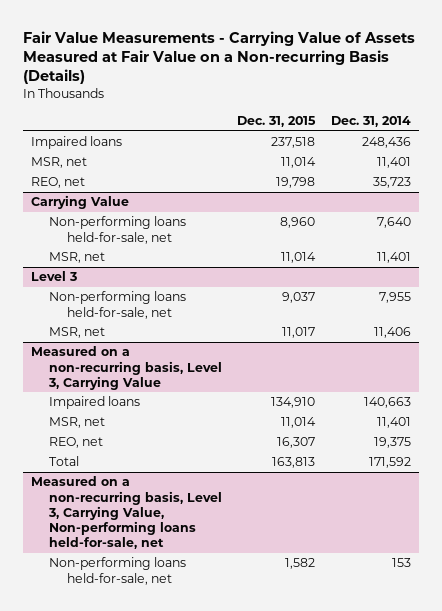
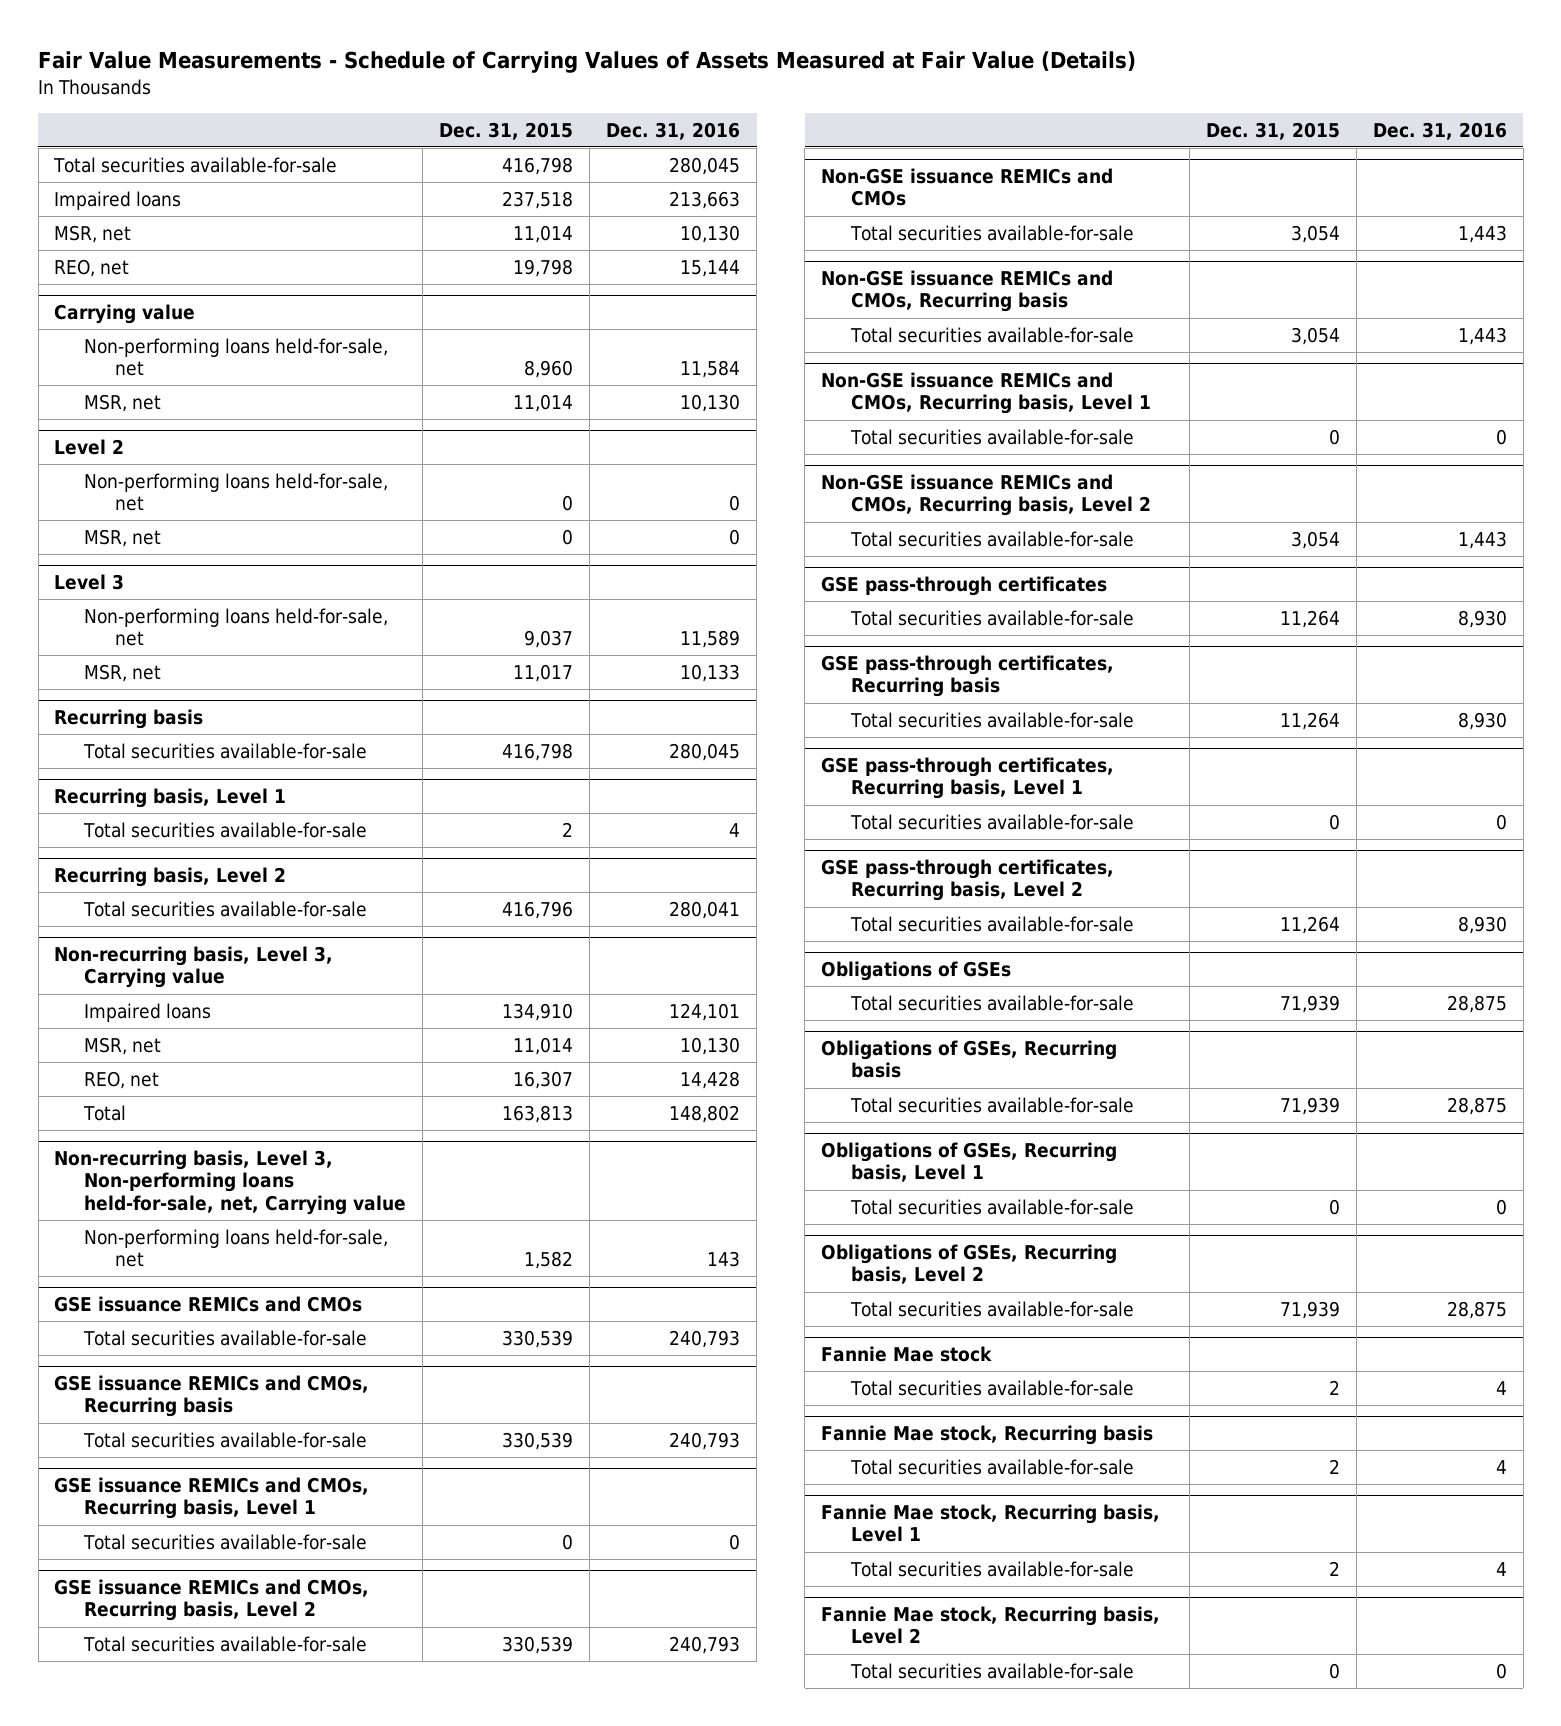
- Fair Value Measurements - Carrying Value of Assets Measured at Fair Value on a Non-recurring Basis (Details)
+ Fair Value Measurements - Schedule of Carrying Values of Assets Measured at Fair Value (Details)
- | Dec. 31, 2015 | Dec. 31, 2014
+ | Dec. 31, 2015 | Dec. 31, 2016
+ Total securities available-for-sale | 416,798 | 280,045
- Carrying Value
+ Carrying value
+ Level 2
+ Non-performing loans held-for-sale, net | 0 | 0
+ MSR, net | 0 | 0
- Measured on a non-recurring basis, Level 3, Carrying Value
+ Recurring basis
+ Total securities available-for-sale | 416,798 | 280,045
+ Recurring basis, Level 1
+ Total securities available-for-sale | 2 | 4
+ Recurring basis, Level 2
+ Total securities available-for-sale | 416,796 | 280,041
+ Non-recurring basis, Level 3, Carrying value
- Measured on a non-recurring basis, Level 3, Carrying Value, Non-performing loans held-for-sale, net
+ Non-recurring basis, Level 3, Non-performing loans held-for-sale, net, Carrying value
+ GSE issuance REMICs and CMOs
+ Total securities available-for-sale | 330,539 | 240,793
+ GSE issuance REMICs and CMOs, Recurring basis
+ Total securities available-for-sale | 330,539 | 240,793
+ GSE issuance REMICs and CMOs, Recurring basis, Level 1
+ Total securities available-for-sale | 0 | 0
+ GSE issuance REMICs and CMOs, Recurring basis, Level 2
+ Total securities available-for-sale | 330,539 | 240,793
+ Non-GSE issuance REMICs and CMOs
+ Total securities available-for-sale | 3,054 | 1,443
+ Non-GSE issuance REMICs and CMOs, Recurring basis
+ Total securities available-for-sale | 3,054 | 1,443
+ Non-GSE issuance REMICs and CMOs, Recurring basis, Level 1
+ Total securities available-for-sale | 0 | 0
+ Non-GSE issuance REMICs and CMOs, Recurring basis, Level 2
+ Total securities available-for-sale | 3,054 | 1,443
+ GSE pass-through certificates
+ Total securities available-for-sale | 11,264 | 8,930
+ GSE pass-through certificates, Recurring basis
+ Total securities available-for-sale | 11,264 | 8,930
+ GSE pass-through certificates, Recurring basis, Level 1
+ Total securities available-for-sale | 0 | 0
+ GSE pass-through certificates, Recurring basis, Level 2
+ Total securities available-for-sale | 11,264 | 8,930
+ Obligations of GSEs
+ Total securities available-for-sale | 71,939 | 28,875
+ Obligations of GSEs, Recurring basis
+ Total securities available-for-sale | 71,939 | 28,875
+ Obligations of GSEs, Recurring basis, Level 1
+ Total securities available-for-sale | 0 | 0
+ Obligations of GSEs, Recurring basis, Level 2
+ Total securities available-for-sale | 71,939 | 28,875
+ Fannie Mae stock
+ Total securities available-for-sale | 2 | 4
+ Fannie Mae stock, Recurring basis
+ Total securities available-for-sale | 2 | 4
+ Fannie Mae stock, Recurring basis, Level 1
+ Total securities available-for-sale | 2 | 4
+ Fannie Mae stock, Recurring basis, Level 2
+ Total securities available-for-sale | 0 | 0

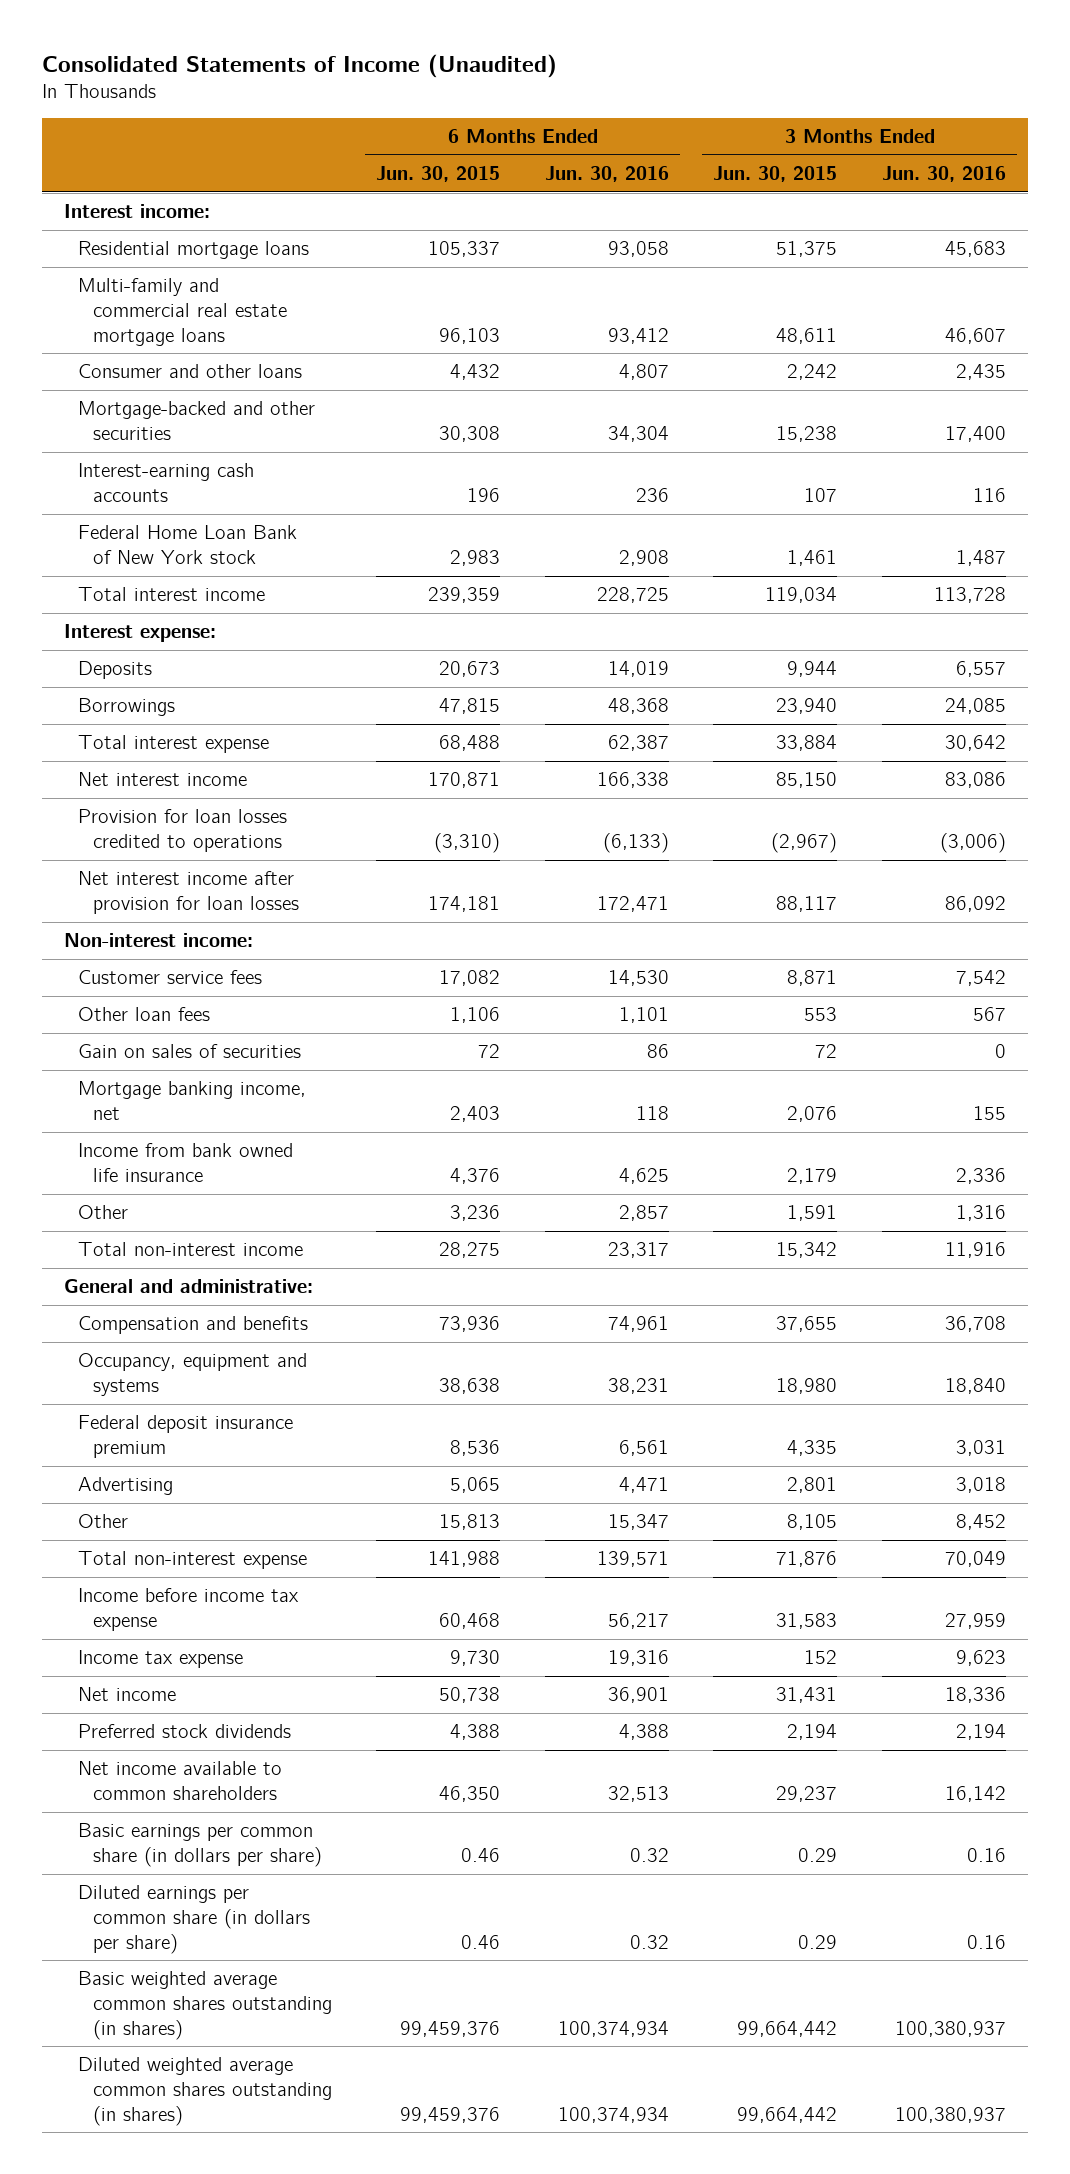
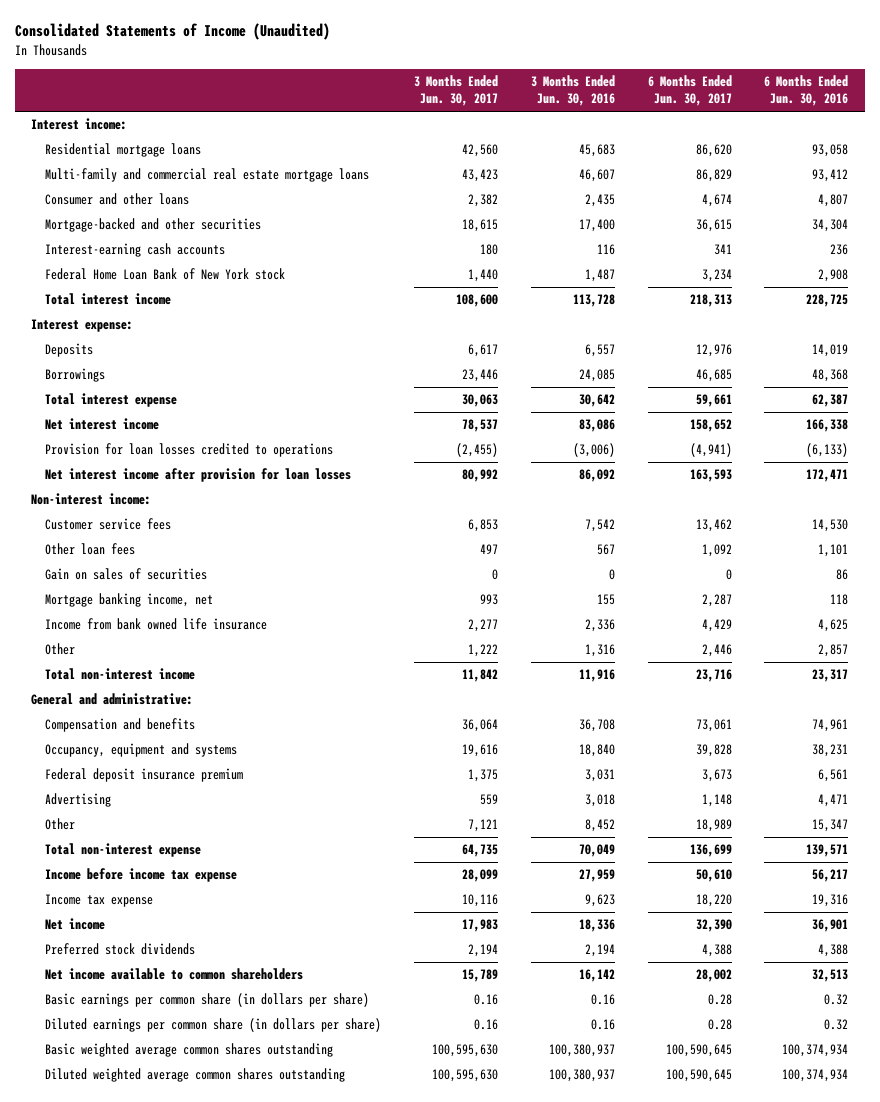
- | 6 Months Ended Jun. 30, 2015 | 6 Months Ended Jun. 30, 2016 | 3 Months Ended Jun. 30, 2015 | 3 Months Ended Jun. 30, 2016
+ | 3 Months Ended Jun. 30, 2017 | 3 Months Ended Jun. 30, 2016 | 6 Months Ended Jun. 30, 2017 | 6 Months Ended Jun. 30, 2016
- Basic weighted average common shares outstanding (in shares) | 99,459,376 | 100,374,934 | 99,664,442 | 100,380,937
- Diluted weighted average common shares outstanding (in shares) | 99,459,376 | 100,374,934 | 99,664,442 | 100,380,937
+ Basic weighted average common shares outstanding | 100,595,630 | 100,380,937 | 100,590,645 | 100,374,934
+ Diluted weighted average common shares outstanding | 100,595,630 | 100,380,937 | 100,590,645 | 100,374,934

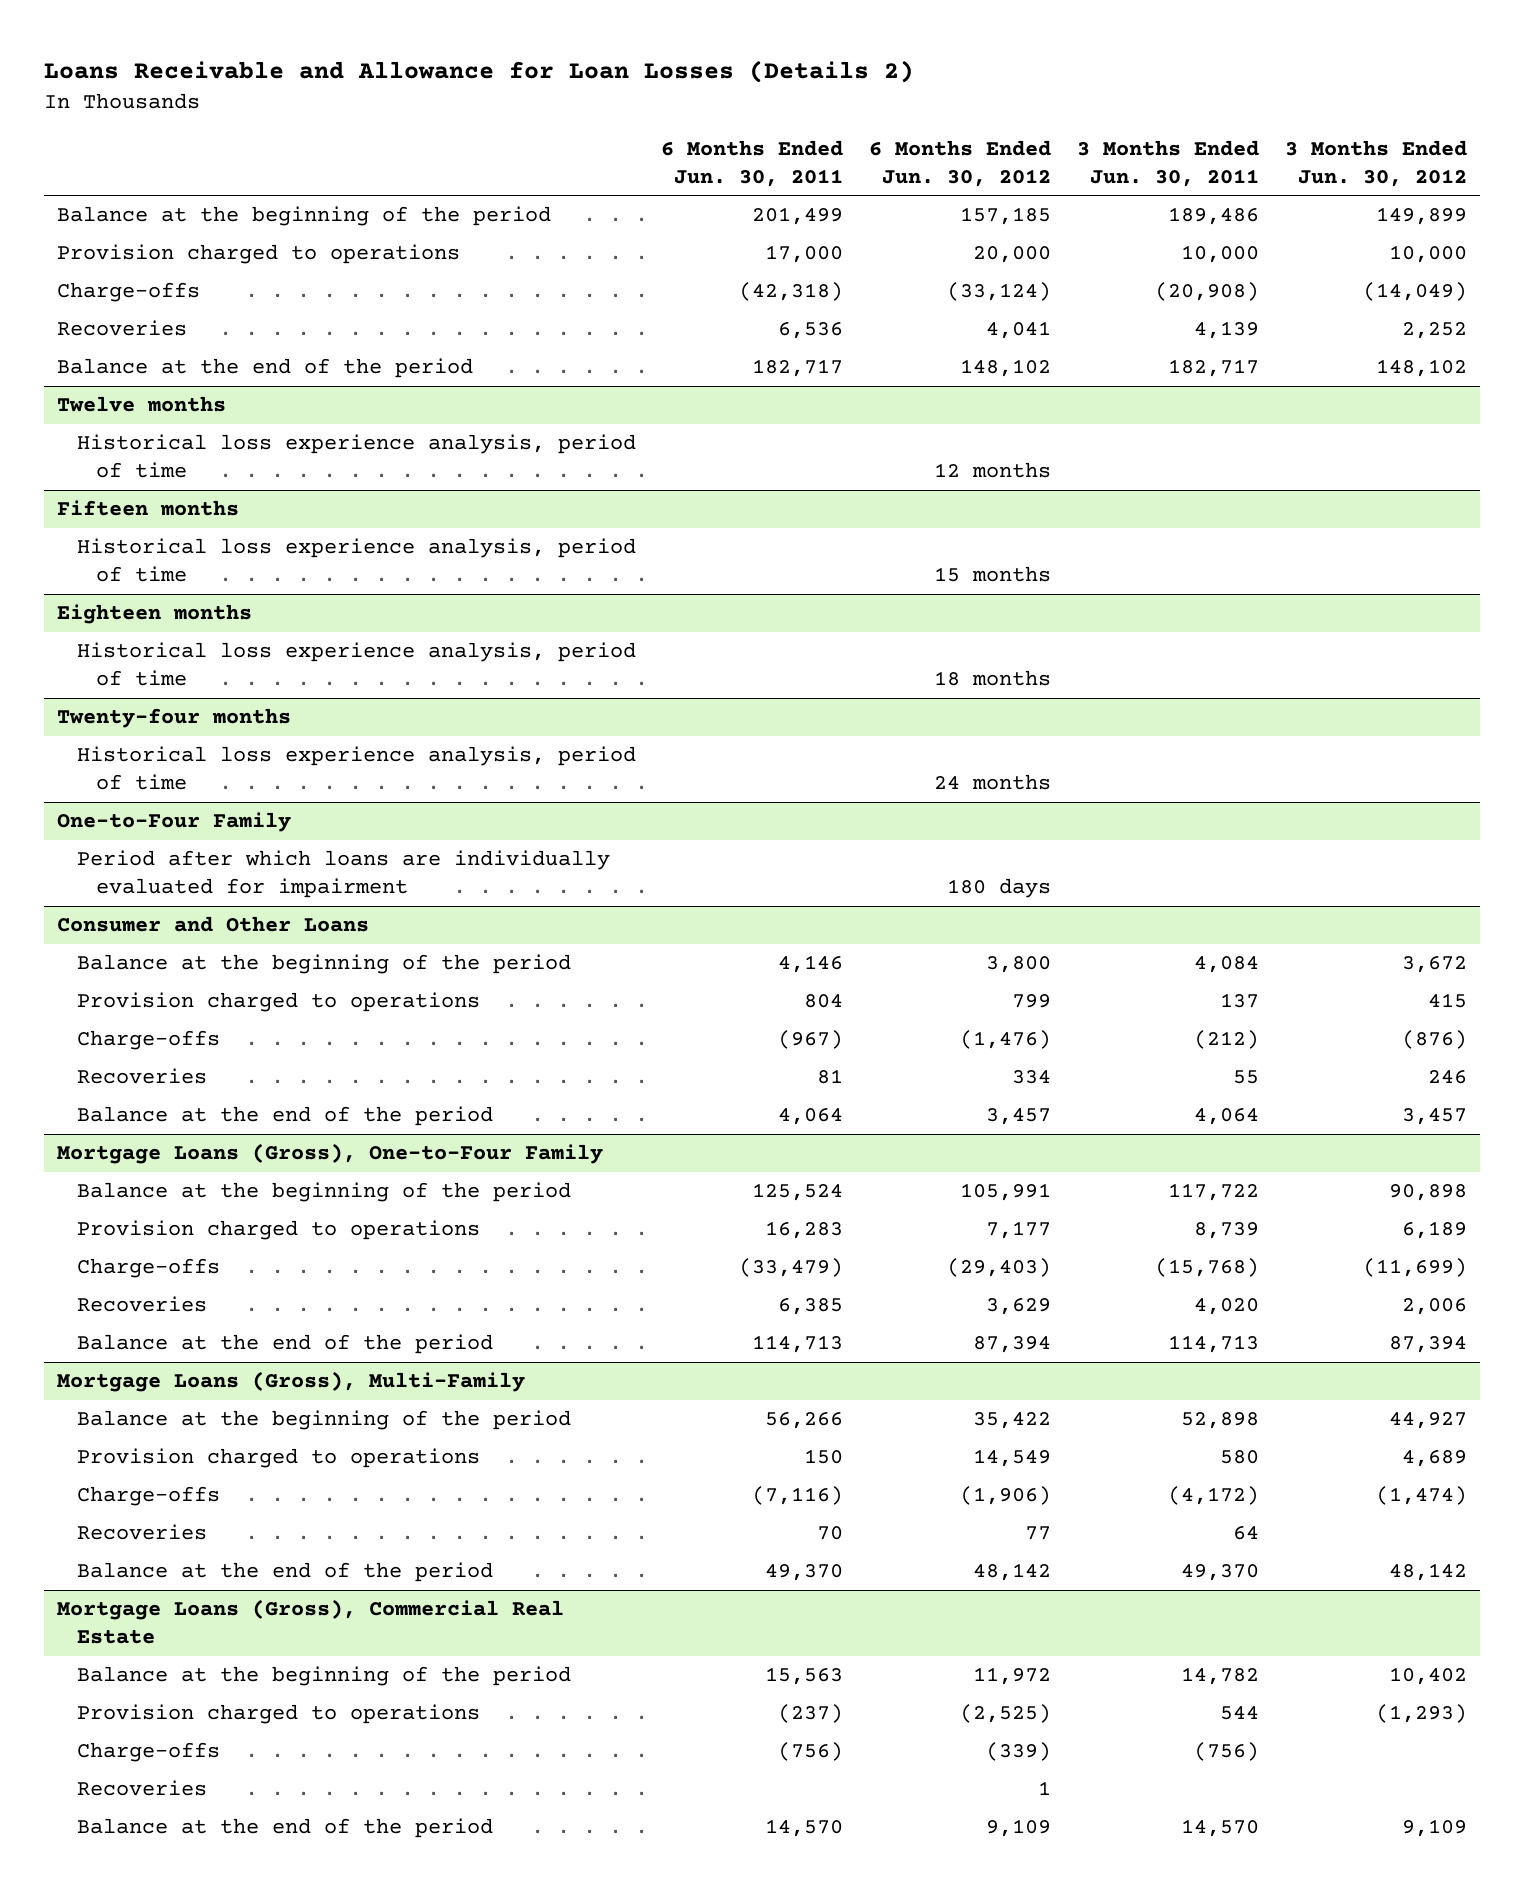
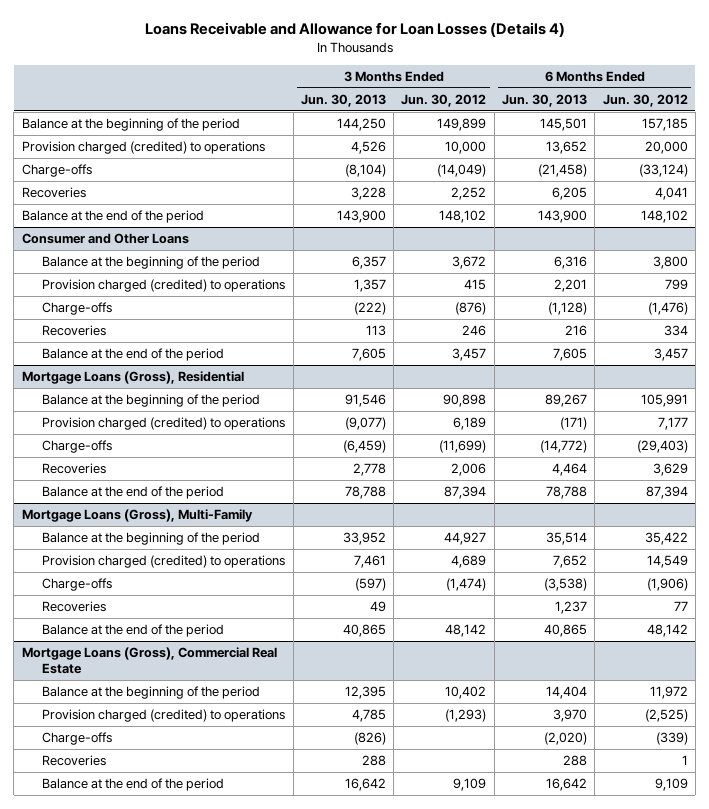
- Loans Receivable and Allowance for Loan Losses (Details 2)
+ Loans Receivable and Allowance for Loan Losses (Details 4)
- | 6 Months Ended Jun. 30, 2011 | 6 Months Ended Jun. 30, 2012 | 3 Months Ended Jun. 30, 2011 | 3 Months Ended Jun. 30, 2012
+ | 3 Months Ended Jun. 30, 2013 | 3 Months Ended Jun. 30, 2012 | 6 Months Ended Jun. 30, 2013 | 6 Months Ended Jun. 30, 2012
- Provision charged to operations | 17,000 | 20,000 | 10,000 | 10,000
+ Provision charged (credited) to operations | 4,526 | 10,000 | 13,652 | 20,000
- Twelve months
- Historical loss experience analysis, period of time | | 12 months | |
- Fifteen months
- Historical loss experience analysis, period of time | | 15 months | |
- Eighteen months
- Historical loss experience analysis, period of time | | 18 months | |
- Twenty-four months
- Historical loss experience analysis, period of time | | 24 months | |
- One-to-Four Family
- Period after which loans are individually evaluated for impairment | | 180 days | |
@ Consumer and Other Loans
- Provision charged to operations | 804 | 799 | 137 | 415
+ Provision charged (credited) to operations | 1,357 | 415 | 2,201 | 799
- Mortgage Loans (Gross), One-to-Four Family
+ Mortgage Loans (Gross), Residential
- Provision charged to operations | 16,283 | 7,177 | 8,739 | 6,189
+ Provision charged (credited) to operations | (9,077) | 6,189 | (171) | 7,177
@ Mortgage Loans (Gross), Multi-Family
- Provision charged to operations | 150 | 14,549 | 580 | 4,689
+ Provision charged (credited) to operations | 7,461 | 4,689 | 7,652 | 14,549
@ Mortgage Loans (Gross), Commercial Real Estate
- Provision charged to operations | (237) | (2,525) | 544 | (1,293)
+ Provision charged (credited) to operations | 4,785 | (1,293) | 3,970 | (2,525)

